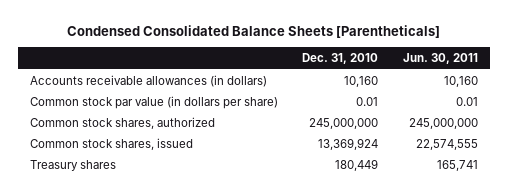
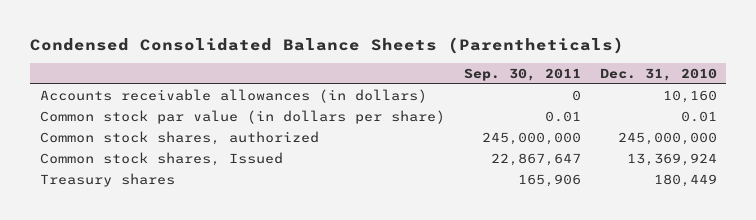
- Condensed Consolidated Balance Sheets [Parentheticals]
+ Condensed Consolidated Balance Sheets (Parentheticals)
- | Dec. 31, 2010 | Jun. 30, 2011
+ | Sep. 30, 2011 | Dec. 31, 2010
- Common stock shares, issued | 13,369,924 | 22,574,555
+ Common stock shares, Issued | 22,867,647 | 13,369,924

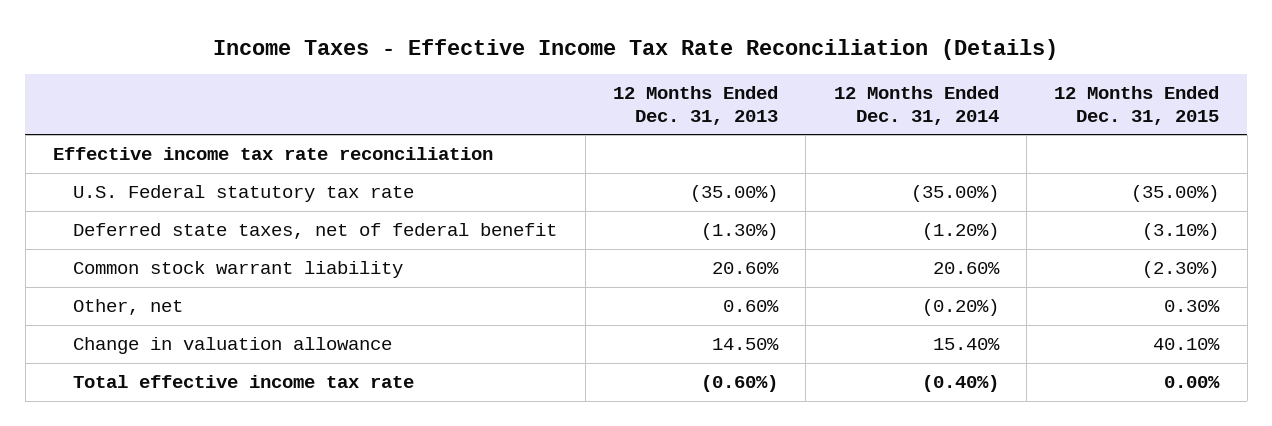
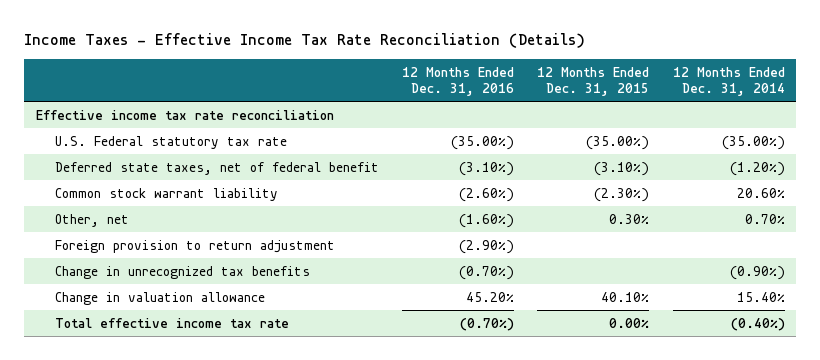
- | 12 Months Ended Dec. 31, 2013 | 12 Months Ended Dec. 31, 2014 | 12 Months Ended Dec. 31, 2015
+ | 12 Months Ended Dec. 31, 2016 | 12 Months Ended Dec. 31, 2015 | 12 Months Ended Dec. 31, 2014
- Other, net | 0.60% | (0.20%) | 0.30%
+ Other, net | (1.60%) | 0.30% | 0.70%
+ Foreign provision to return adjustment | (2.90%) | |
+ Change in unrecognized tax benefits | (0.70%) | | (0.90%)

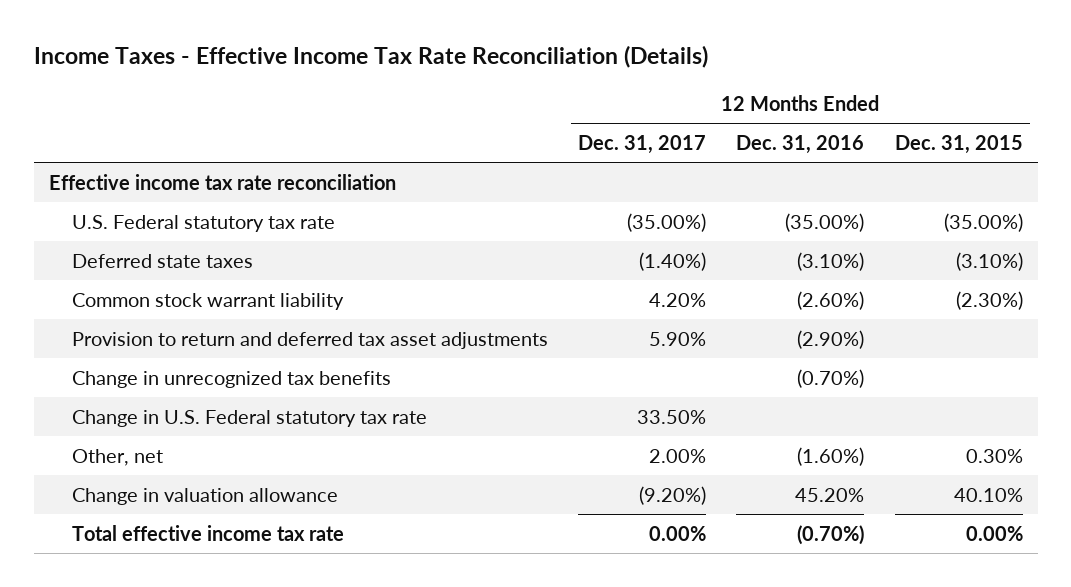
- | 12 Months Ended Dec. 31, 2016 | 12 Months Ended Dec. 31, 2015 | 12 Months Ended Dec. 31, 2014
+ | 12 Months Ended Dec. 31, 2017 | 12 Months Ended Dec. 31, 2016 | 12 Months Ended Dec. 31, 2015
- Deferred state taxes, net of federal benefit | (3.10%) | (3.10%) | (1.20%)
+ Deferred state taxes | (1.40%) | (3.10%) | (3.10%)
- Foreign provision to return adjustment | (2.90%) | |
+ Provision to return and deferred tax asset adjustments | 5.90% | (2.90%) |
+ Change in U.S. Federal statutory tax rate | 33.50% | |
moved down: Other, net | 2.00% | (1.60%) | 0.30%

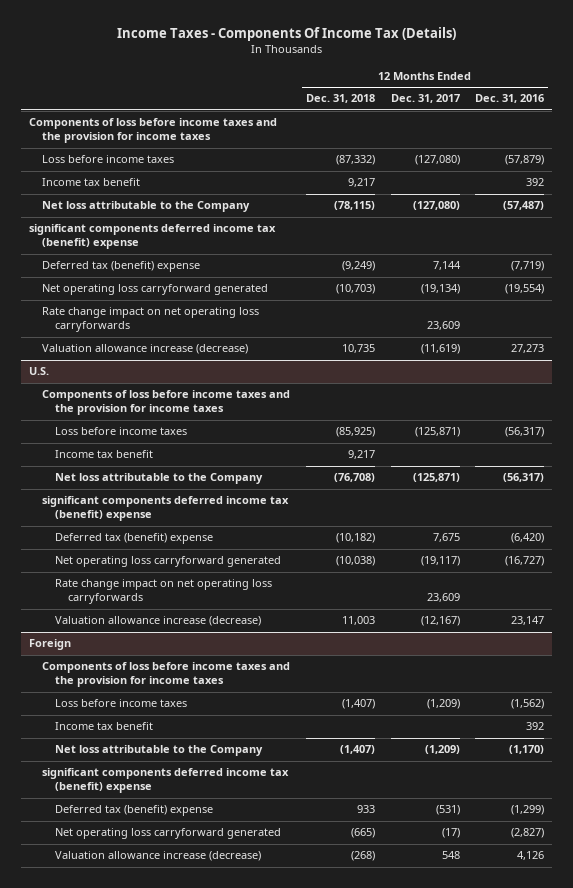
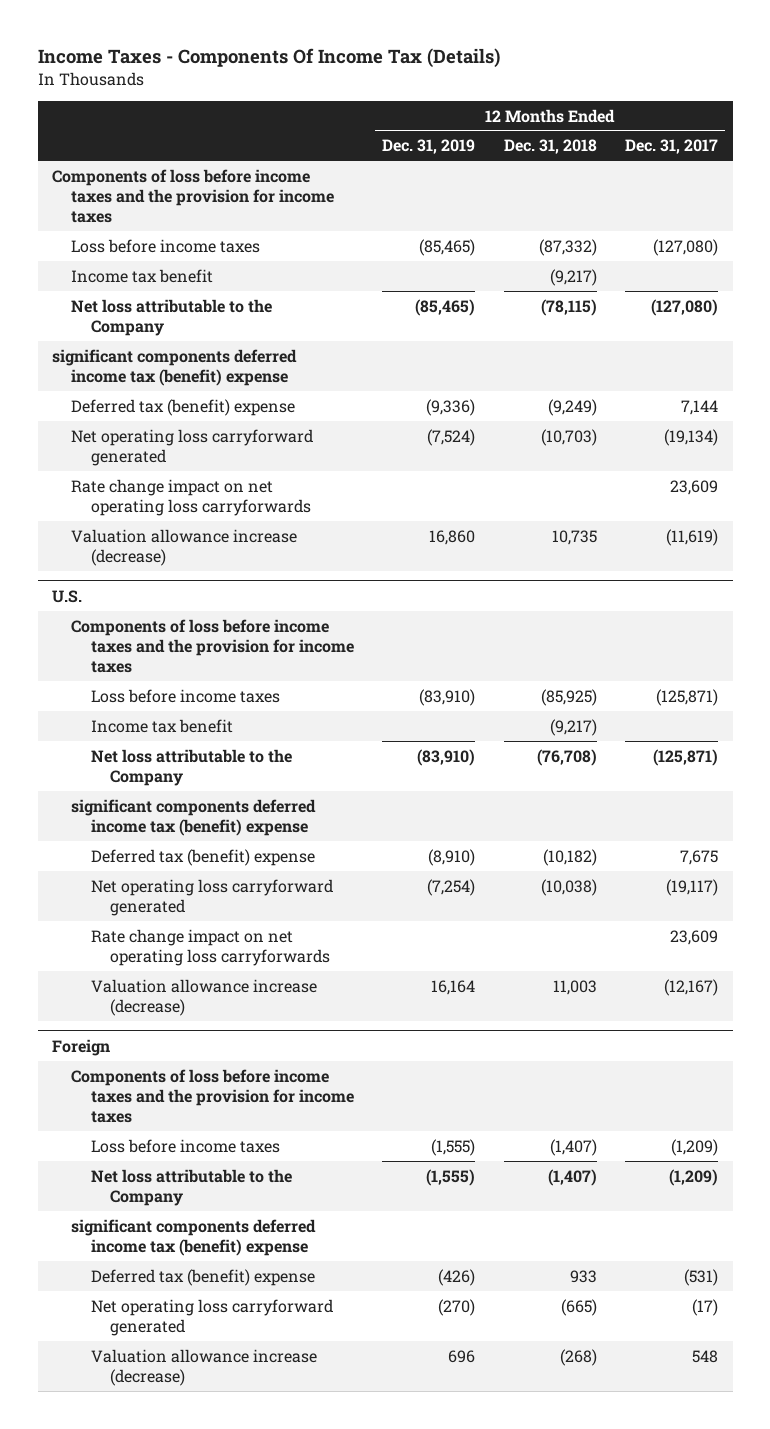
- | 12 Months Ended Dec. 31, 2018 | 12 Months Ended Dec. 31, 2017 | 12 Months Ended Dec. 31, 2016
+ | 12 Months Ended Dec. 31, 2019 | 12 Months Ended Dec. 31, 2018 | 12 Months Ended Dec. 31, 2017
- Income tax benefit | 9,217 | | 392
+ Income tax benefit | | (9,217) |
@ U.S.
- Income tax benefit | 9,217 | |
+ Income tax benefit | | (9,217) |
@ Foreign
- Income tax benefit | | | 392

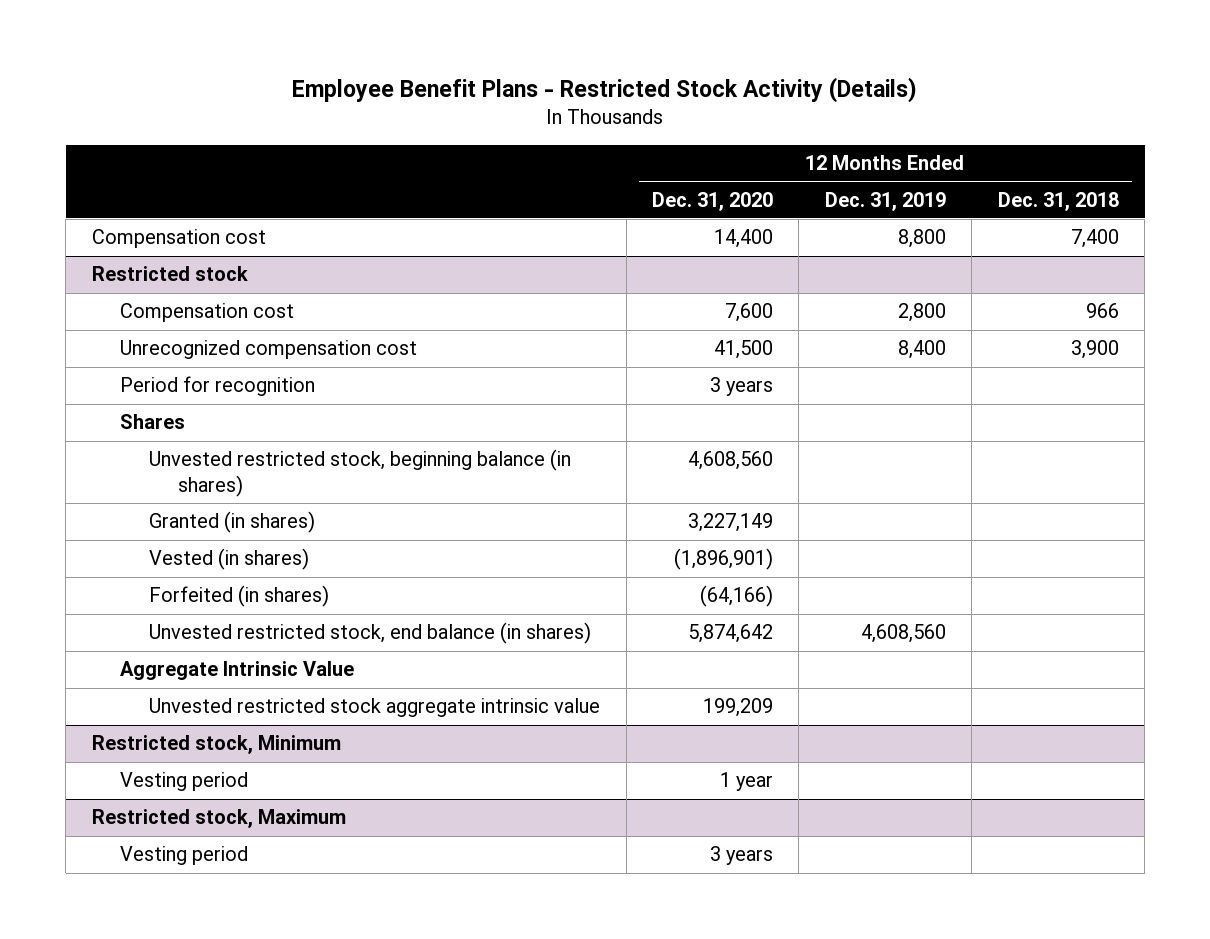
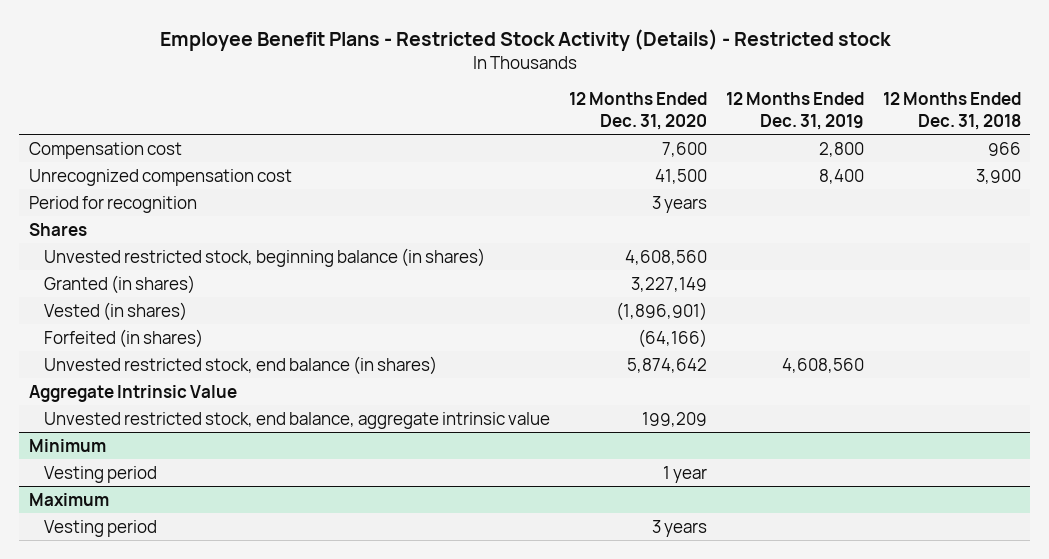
- Employee Benefit Plans - Restricted Stock Activity (Details)
+ Employee Benefit Plans - Restricted Stock Activity (Details) - Restricted stock
- Compensation cost | 14,400 | 8,800 | 7,400
- Restricted stock
- Unvested restricted stock aggregate intrinsic value | 199,209 | |
- Restricted stock, Minimum
+ Unvested restricted stock, end balance, aggregate intrinsic value | 199,209 | |
+ Minimum
- Restricted stock, Maximum
+ Maximum

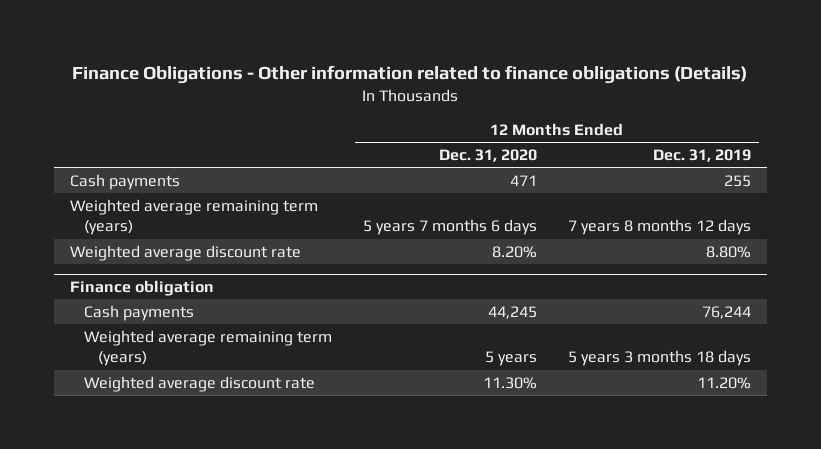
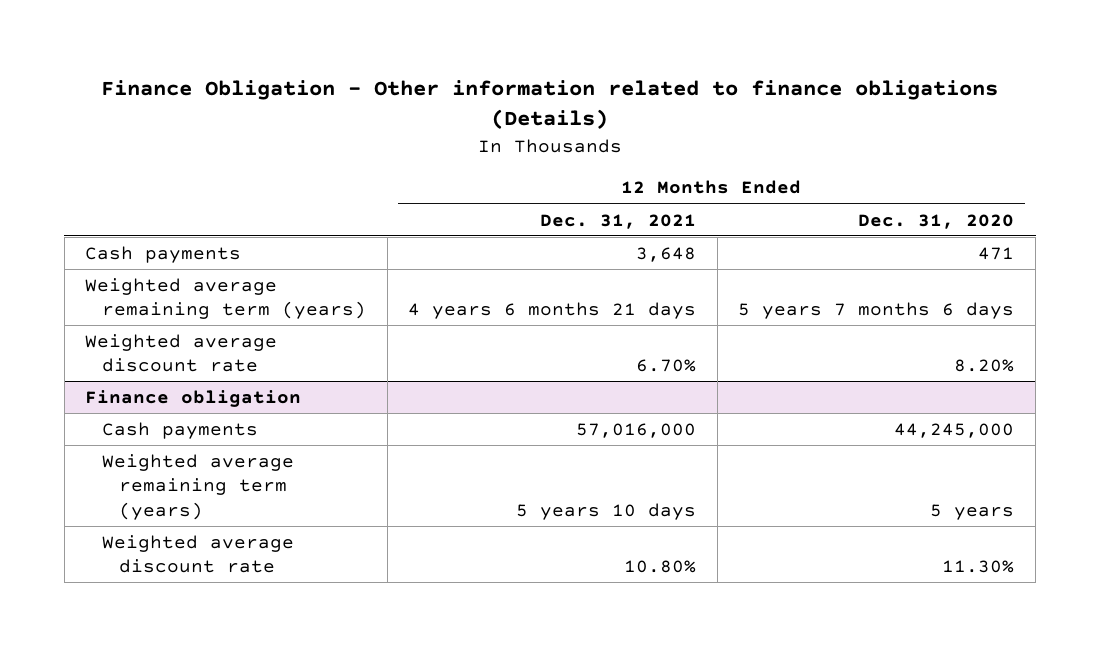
- Finance Obligations - Other information related to finance obligations (Details)
+ Finance Obligation - Other information related to finance obligations (Details)
- | 12 Months Ended Dec. 31, 2020 | 12 Months Ended Dec. 31, 2019
+ | 12 Months Ended Dec. 31, 2021 | 12 Months Ended Dec. 31, 2020
@ Finance obligation
- Cash payments | 44,245 | 76,244
+ Cash payments | 57,016,000 | 44,245,000

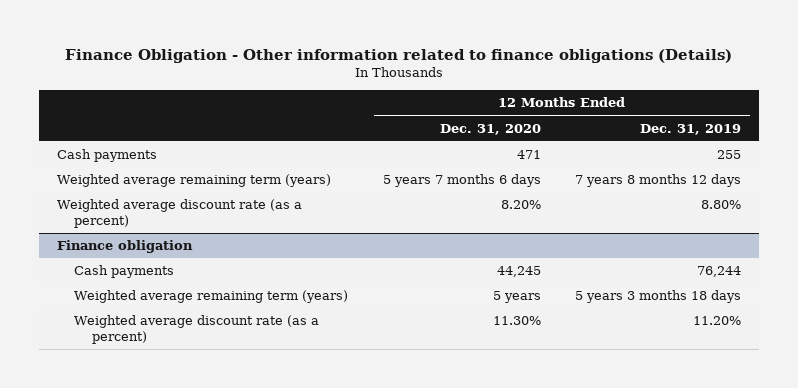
- | 12 Months Ended Dec. 31, 2021 | 12 Months Ended Dec. 31, 2020
+ | 12 Months Ended Dec. 31, 2020 | 12 Months Ended Dec. 31, 2019
- Weighted average discount rate | 6.70% | 8.20%
+ Weighted average discount rate (as a percent) | 8.20% | 8.80%
@ Finance obligation
- Cash payments | 57,016,000 | 44,245,000
+ Cash payments | 44,245 | 76,244
- Weighted average discount rate | 10.80% | 11.30%
+ Weighted average discount rate (as a percent) | 11.30% | 11.20%

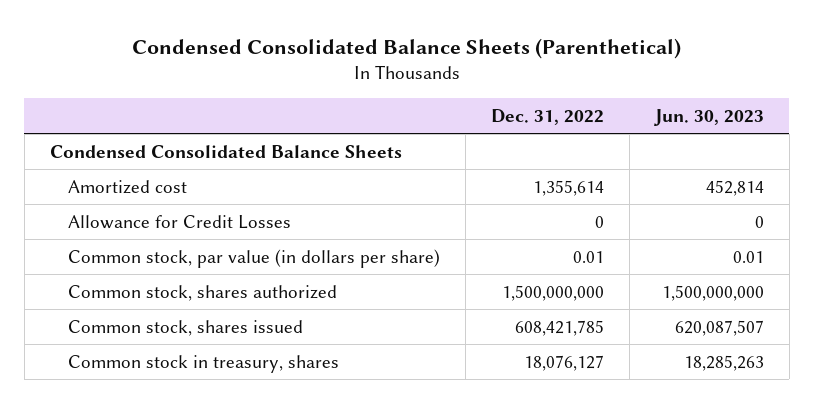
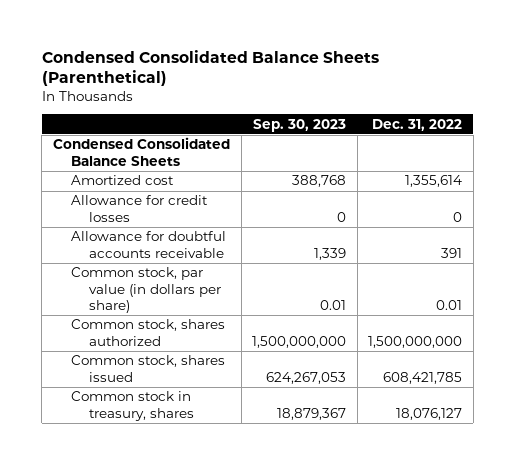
- | Dec. 31, 2022 | Jun. 30, 2023
+ | Sep. 30, 2023 | Dec. 31, 2022
- Allowance for Credit Losses | 0 | 0
+ Allowance for credit losses | 0 | 0
+ Allowance for doubtful accounts receivable | 1,339 | 391

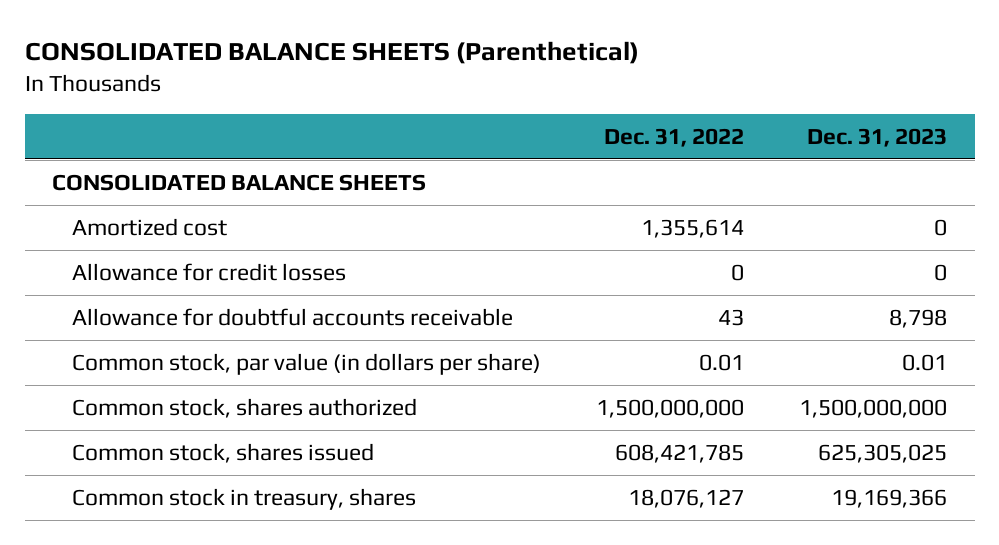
- Condensed Consolidated Balance Sheets (Parenthetical)
+ CONSOLIDATED BALANCE SHEETS (Parenthetical)
- | Sep. 30, 2023 | Dec. 31, 2022
+ | Dec. 31, 2022 | Dec. 31, 2023
- Condensed Consolidated Balance Sheets
+ CONSOLIDATED BALANCE SHEETS
- Allowance for doubtful accounts receivable | 1,339 | 391
+ Allowance for doubtful accounts receivable | 43 | 8,798

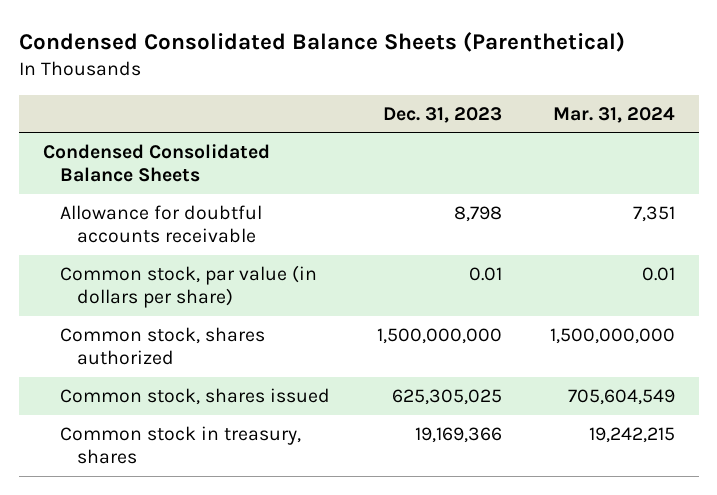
- CONSOLIDATED BALANCE SHEETS (Parenthetical)
+ Condensed Consolidated Balance Sheets (Parenthetical)
- | Dec. 31, 2022 | Dec. 31, 2023
+ | Dec. 31, 2023 | Mar. 31, 2024
- CONSOLIDATED BALANCE SHEETS
- Amortized cost | 1,355,614 | 0
- Allowance for credit losses | 0 | 0
+ Condensed Consolidated Balance Sheets

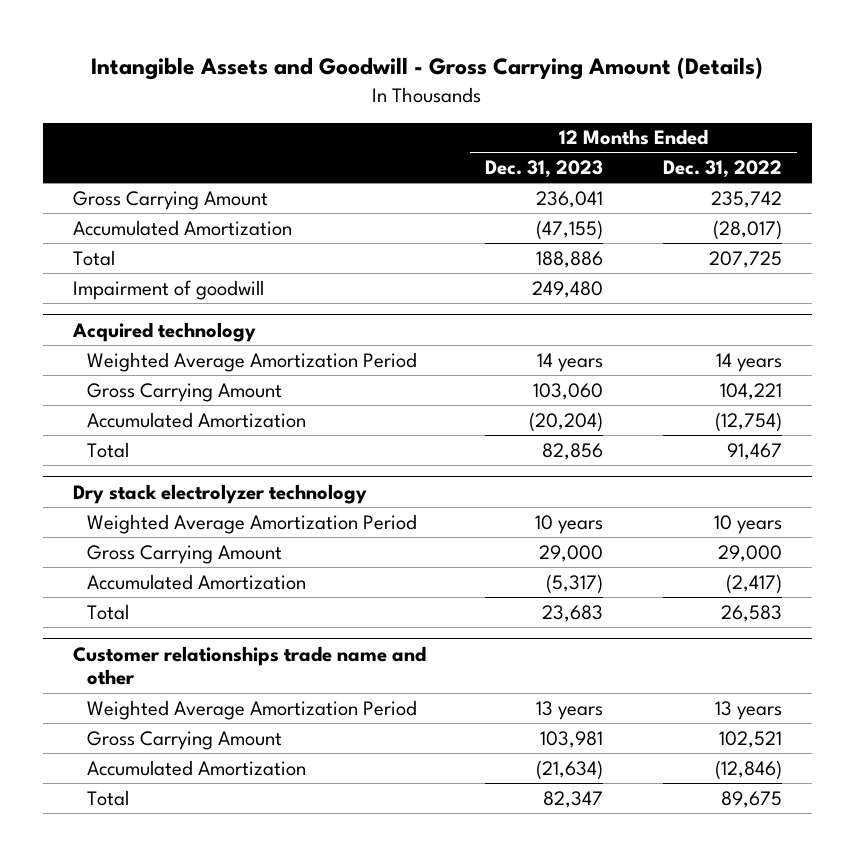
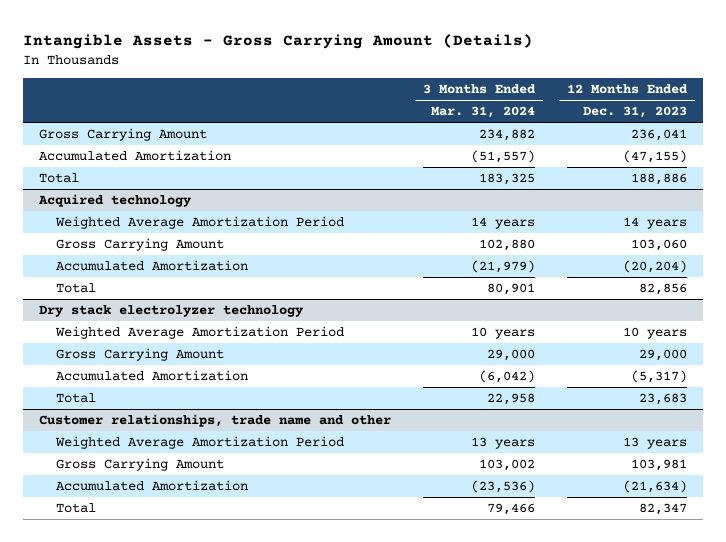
- Intangible Assets and Goodwill - Gross Carrying Amount (Details)
+ Intangible Assets - Gross Carrying Amount (Details)
- | 12 Months Ended Dec. 31, 2023 | 12 Months Ended Dec. 31, 2022
+ | 3 Months Ended Mar. 31, 2024 | 12 Months Ended Dec. 31, 2023
- Impairment of goodwill | 249,480 |
- Customer relationships trade name and other
+ Customer relationships, trade name and other

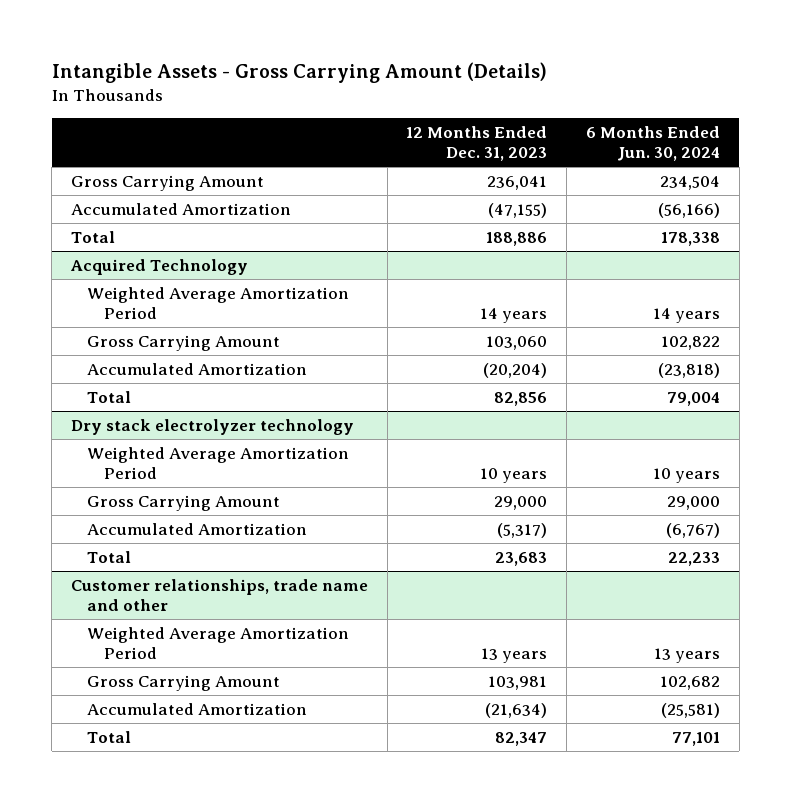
- | 3 Months Ended Mar. 31, 2024 | 12 Months Ended Dec. 31, 2023
+ | 12 Months Ended Dec. 31, 2023 | 6 Months Ended Jun. 30, 2024
- Acquired technology
+ Acquired Technology

